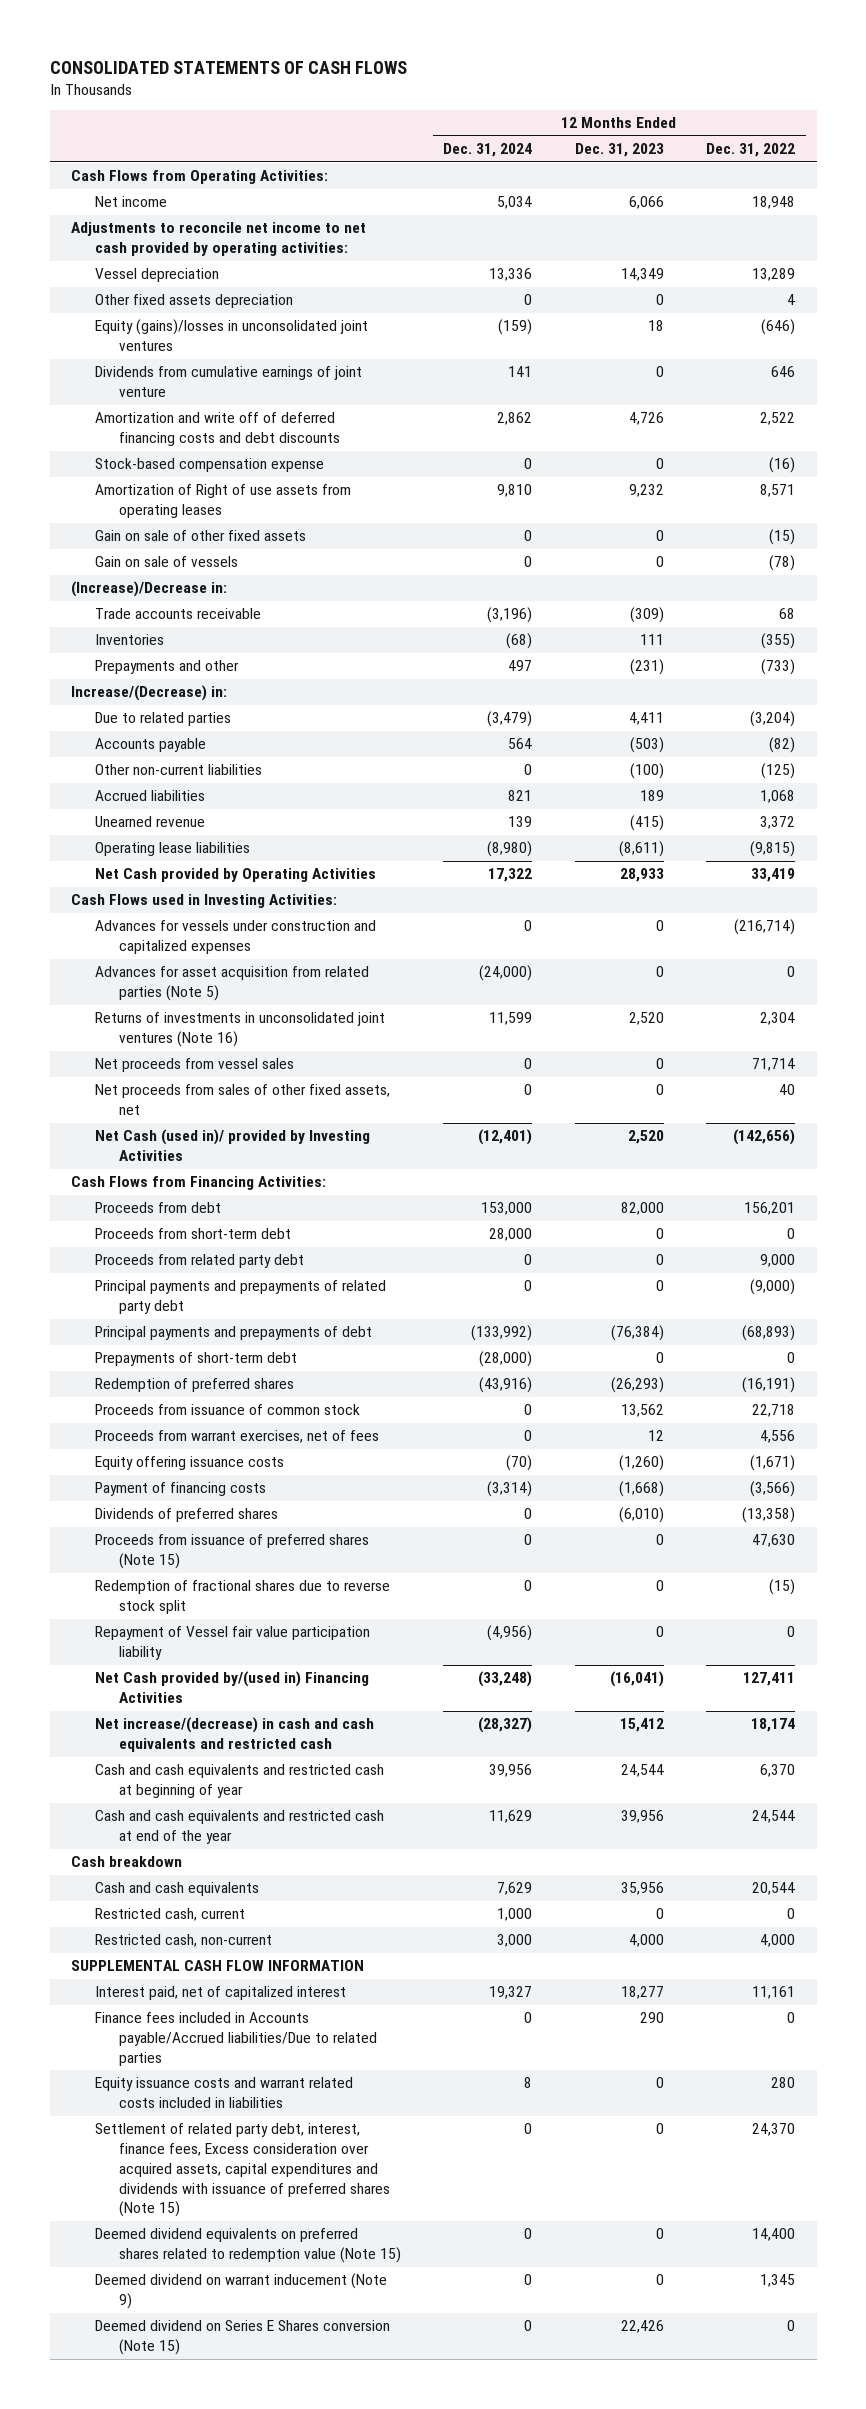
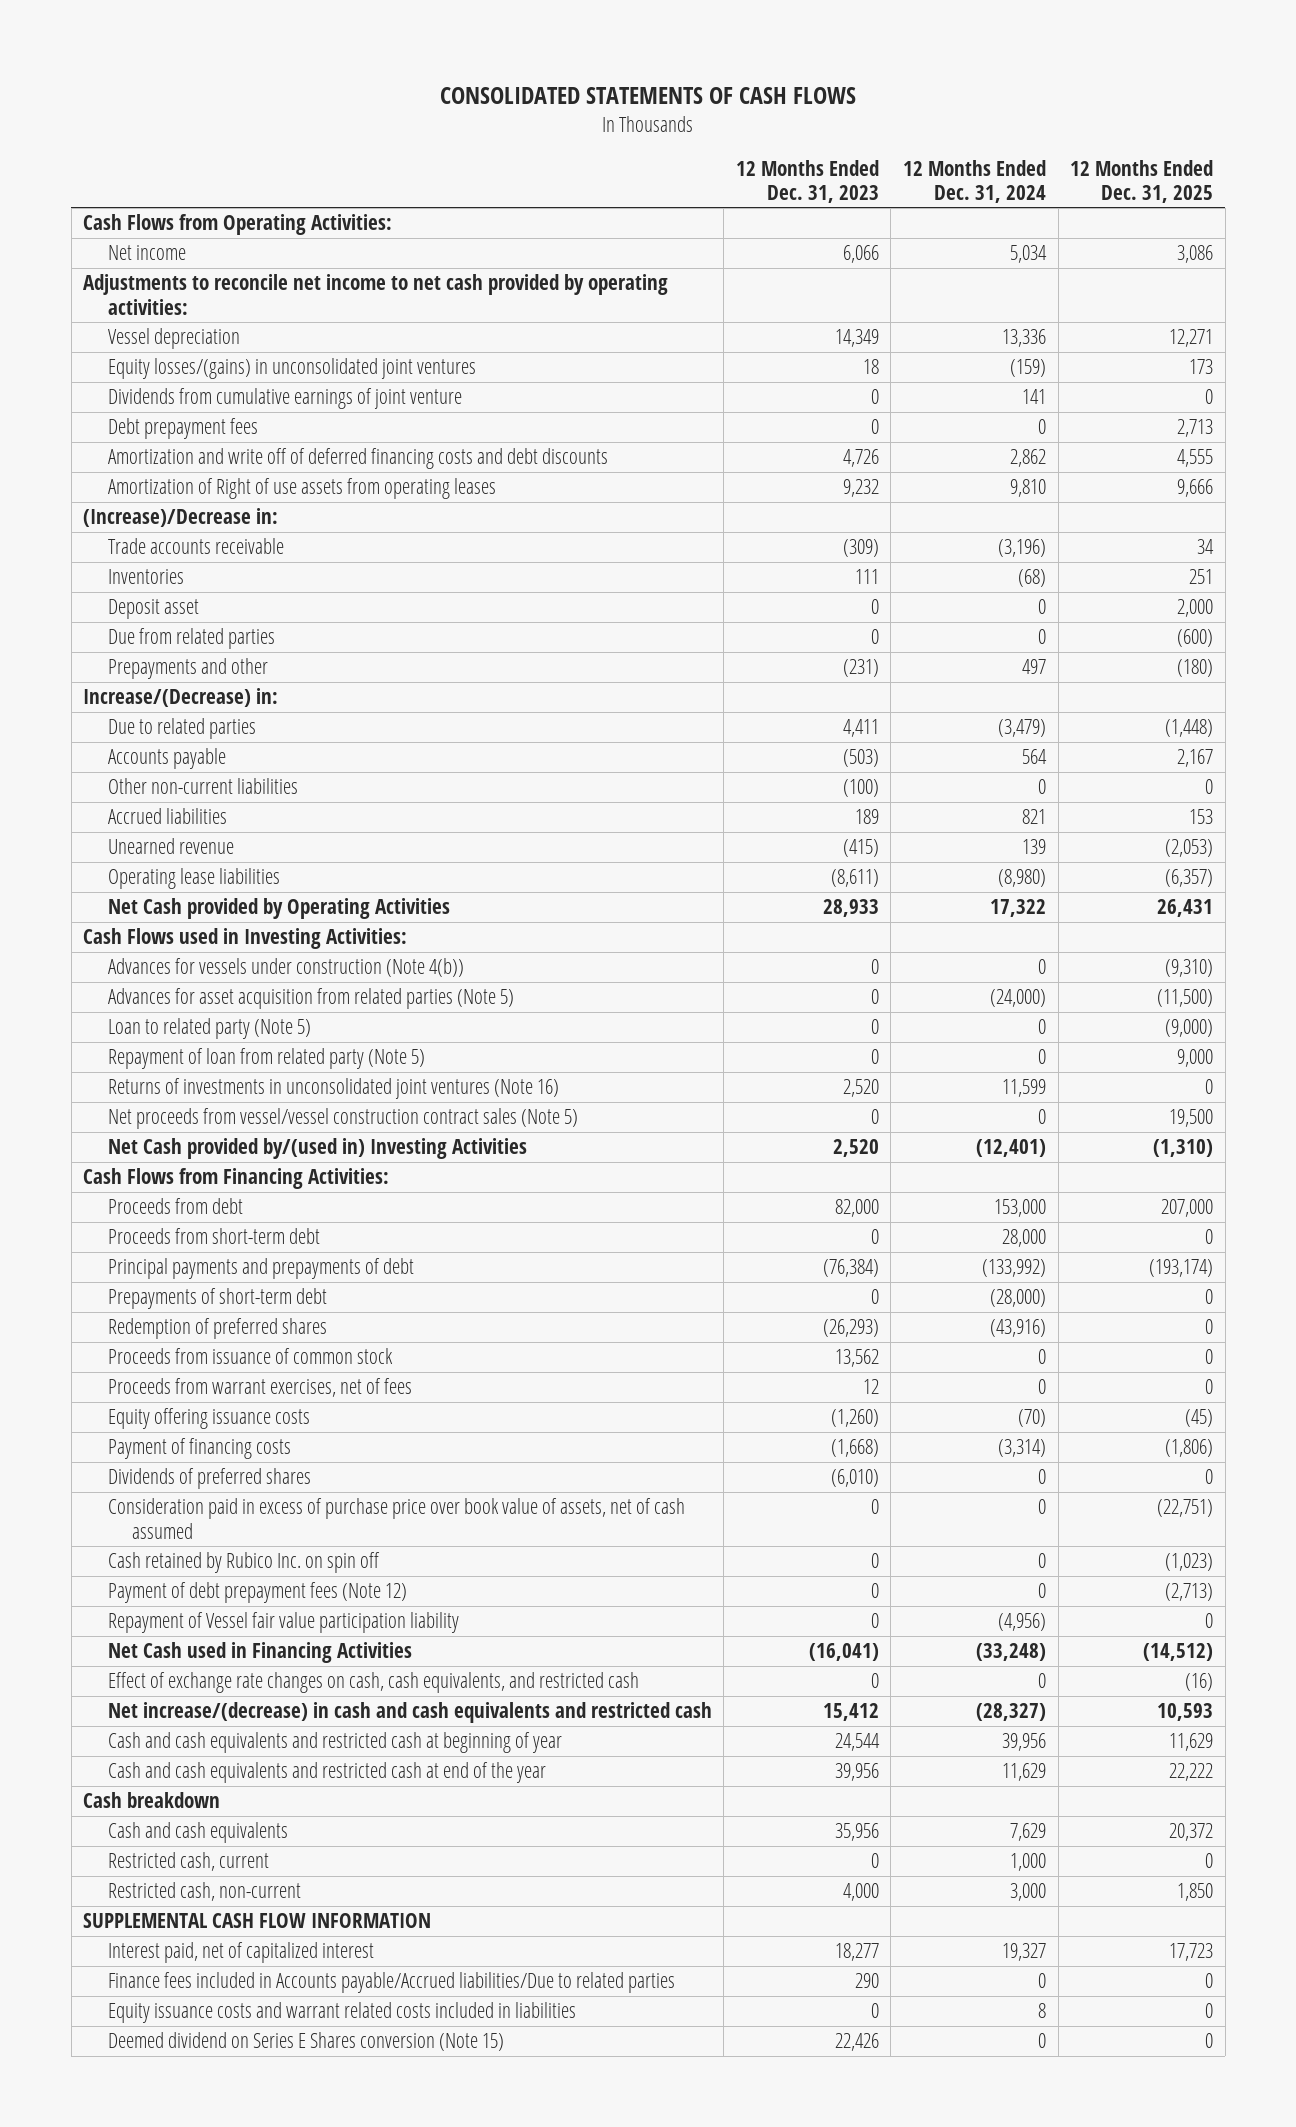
- | 12 Months Ended Dec. 31, 2024 | 12 Months Ended Dec. 31, 2023 | 12 Months Ended Dec. 31, 2022
+ | 12 Months Ended Dec. 31, 2023 | 12 Months Ended Dec. 31, 2024 | 12 Months Ended Dec. 31, 2025
- Other fixed assets depreciation | 0 | 0 | 4
- Equity (gains)/losses in unconsolidated joint ventures | (159) | 18 | (646)
+ Equity losses/(gains) in unconsolidated joint ventures | 18 | (159) | 173
+ Debt prepayment fees | 0 | 0 | 2,713
- Stock-based compensation expense | 0 | 0 | (16)
- Gain on sale of other fixed assets | 0 | 0 | (15)
- Gain on sale of vessels | 0 | 0 | (78)
+ Deposit asset | 0 | 0 | 2,000
+ Due from related parties | 0 | 0 | (600)
- Advances for vessels under construction and capitalized expenses | 0 | 0 | (216,714)
+ Advances for vessels under construction (Note 4(b)) | 0 | 0 | (9,310)
+ Loan to related party (Note 5) | 0 | 0 | (9,000)
+ Repayment of loan from related party (Note 5) | 0 | 0 | 9,000
- Net proceeds from vessel sales | 0 | 0 | 71,714
- Net proceeds from sales of other fixed assets, net | 0 | 0 | 40
- Net Cash (used in)/ provided by Investing Activities | (12,401) | 2,520 | (142,656)
+ Net proceeds from vessel/vessel construction contract sales (Note 5) | 0 | 0 | 19,500
+ Net Cash provided by/(used in) Investing Activities | 2,520 | (12,401) | (1,310)
- Proceeds from related party debt | 0 | 0 | 9,000
- Principal payments and prepayments of related party debt | 0 | 0 | (9,000)
- Proceeds from issuance of preferred shares (Note 15) | 0 | 0 | 47,630
- Redemption of fractional shares due to reverse stock split | 0 | 0 | (15)
+ Consideration paid in excess of purchase price over book value of assets, net of cash assumed | 0 | 0 | (22,751)
+ Cash retained by Rubico Inc. on spin off | 0 | 0 | (1,023)
+ Payment of debt prepayment fees (Note 12) | 0 | 0 | (2,713)
- Net Cash provided by/(used in) Financing Activities | (33,248) | (16,041) | 127,411
+ Net Cash used in Financing Activities | (16,041) | (33,248) | (14,512)
+ Effect of exchange rate changes on cash, cash equivalents, and restricted cash | 0 | 0 | (16)
- Settlement of related party debt, interest, finance fees, Excess consideration over acquired assets, capital expenditures and dividends with issuance of preferred shares (Note 15) | 0 | 0 | 24,370
- Deemed dividend equivalents on preferred shares related to redemption value (Note 15) | 0 | 0 | 14,400
- Deemed dividend on warrant inducement (Note 9) | 0 | 0 | 1,345

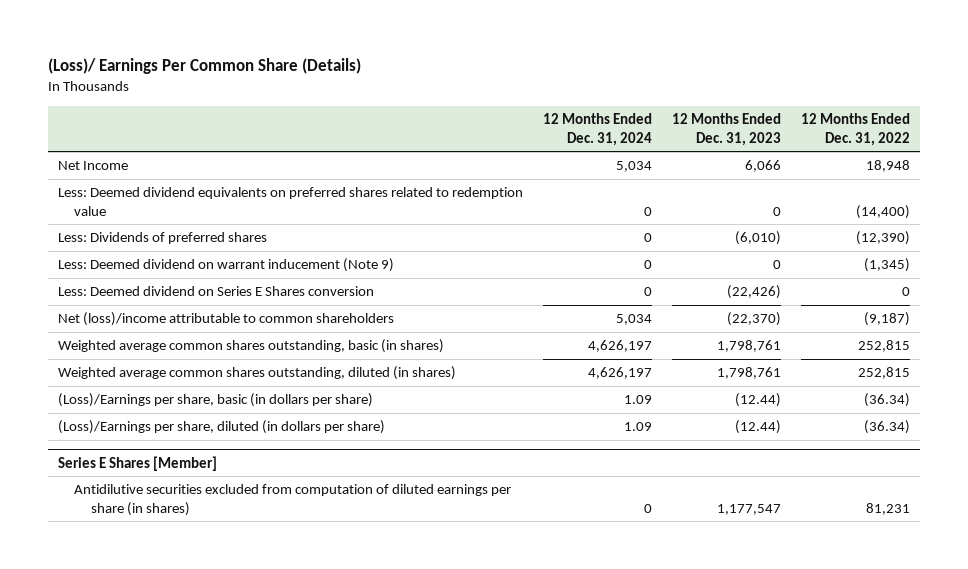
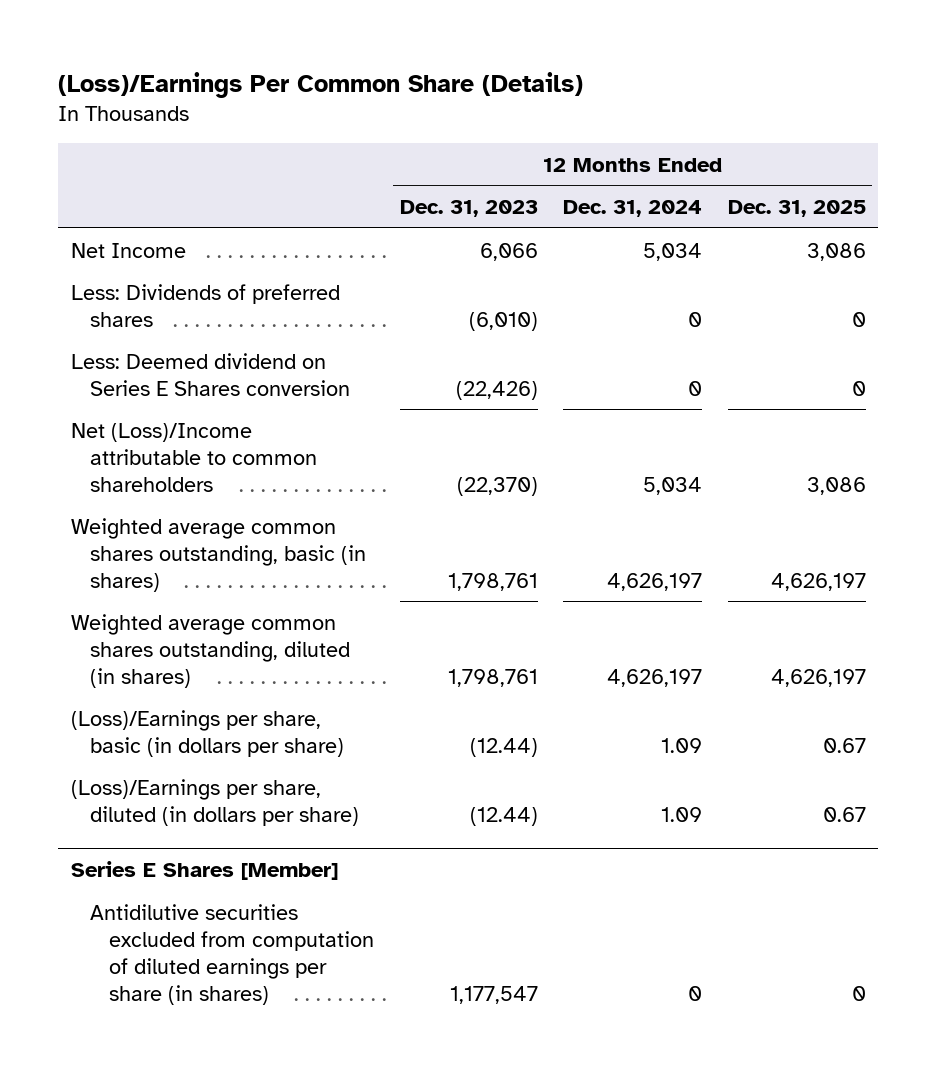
- (Loss)/ Earnings Per Common Share (Details)
+ (Loss)/Earnings Per Common Share (Details)
- | 12 Months Ended Dec. 31, 2024 | 12 Months Ended Dec. 31, 2023 | 12 Months Ended Dec. 31, 2022
+ | 12 Months Ended Dec. 31, 2023 | 12 Months Ended Dec. 31, 2024 | 12 Months Ended Dec. 31, 2025
- Less: Deemed dividend equivalents on preferred shares related to redemption value | 0 | 0 | (14,400)
- Less: Deemed dividend on warrant inducement (Note 9) | 0 | 0 | (1,345)
- Net (loss)/income attributable to common shareholders | 5,034 | (22,370) | (9,187)
+ Net (Loss)/Income attributable to common shareholders | (22,370) | 5,034 | 3,086

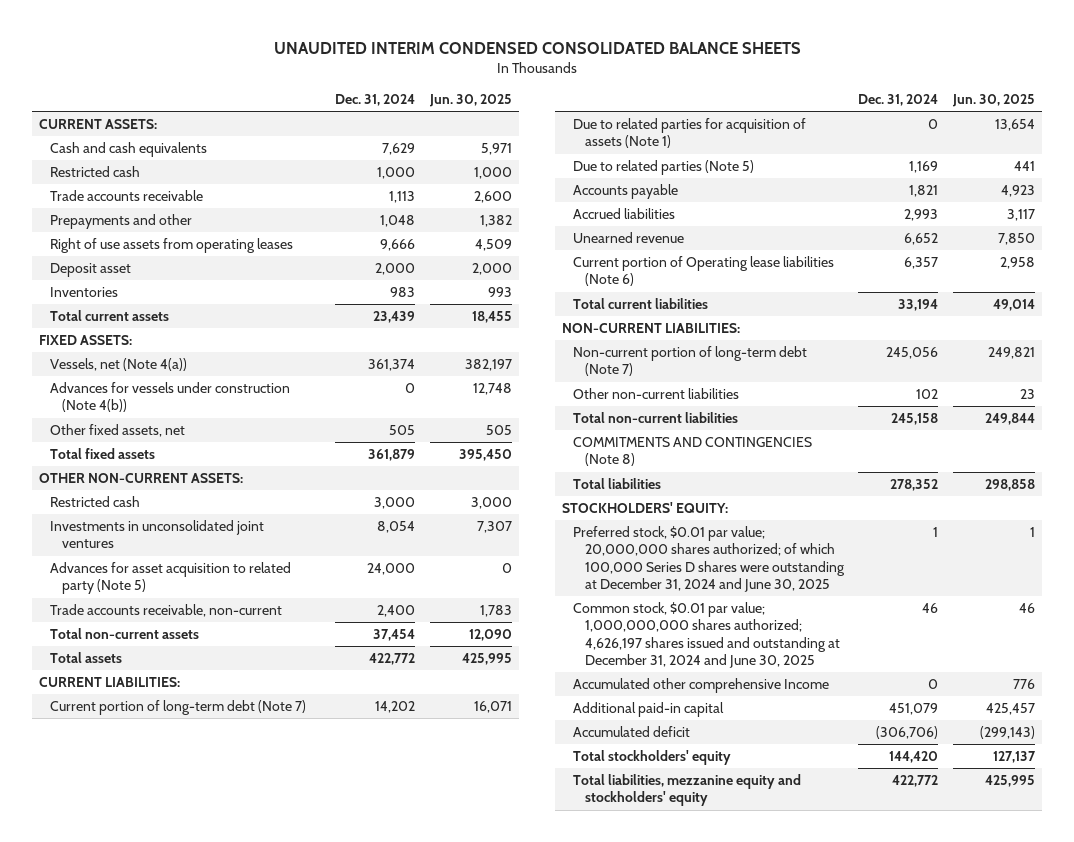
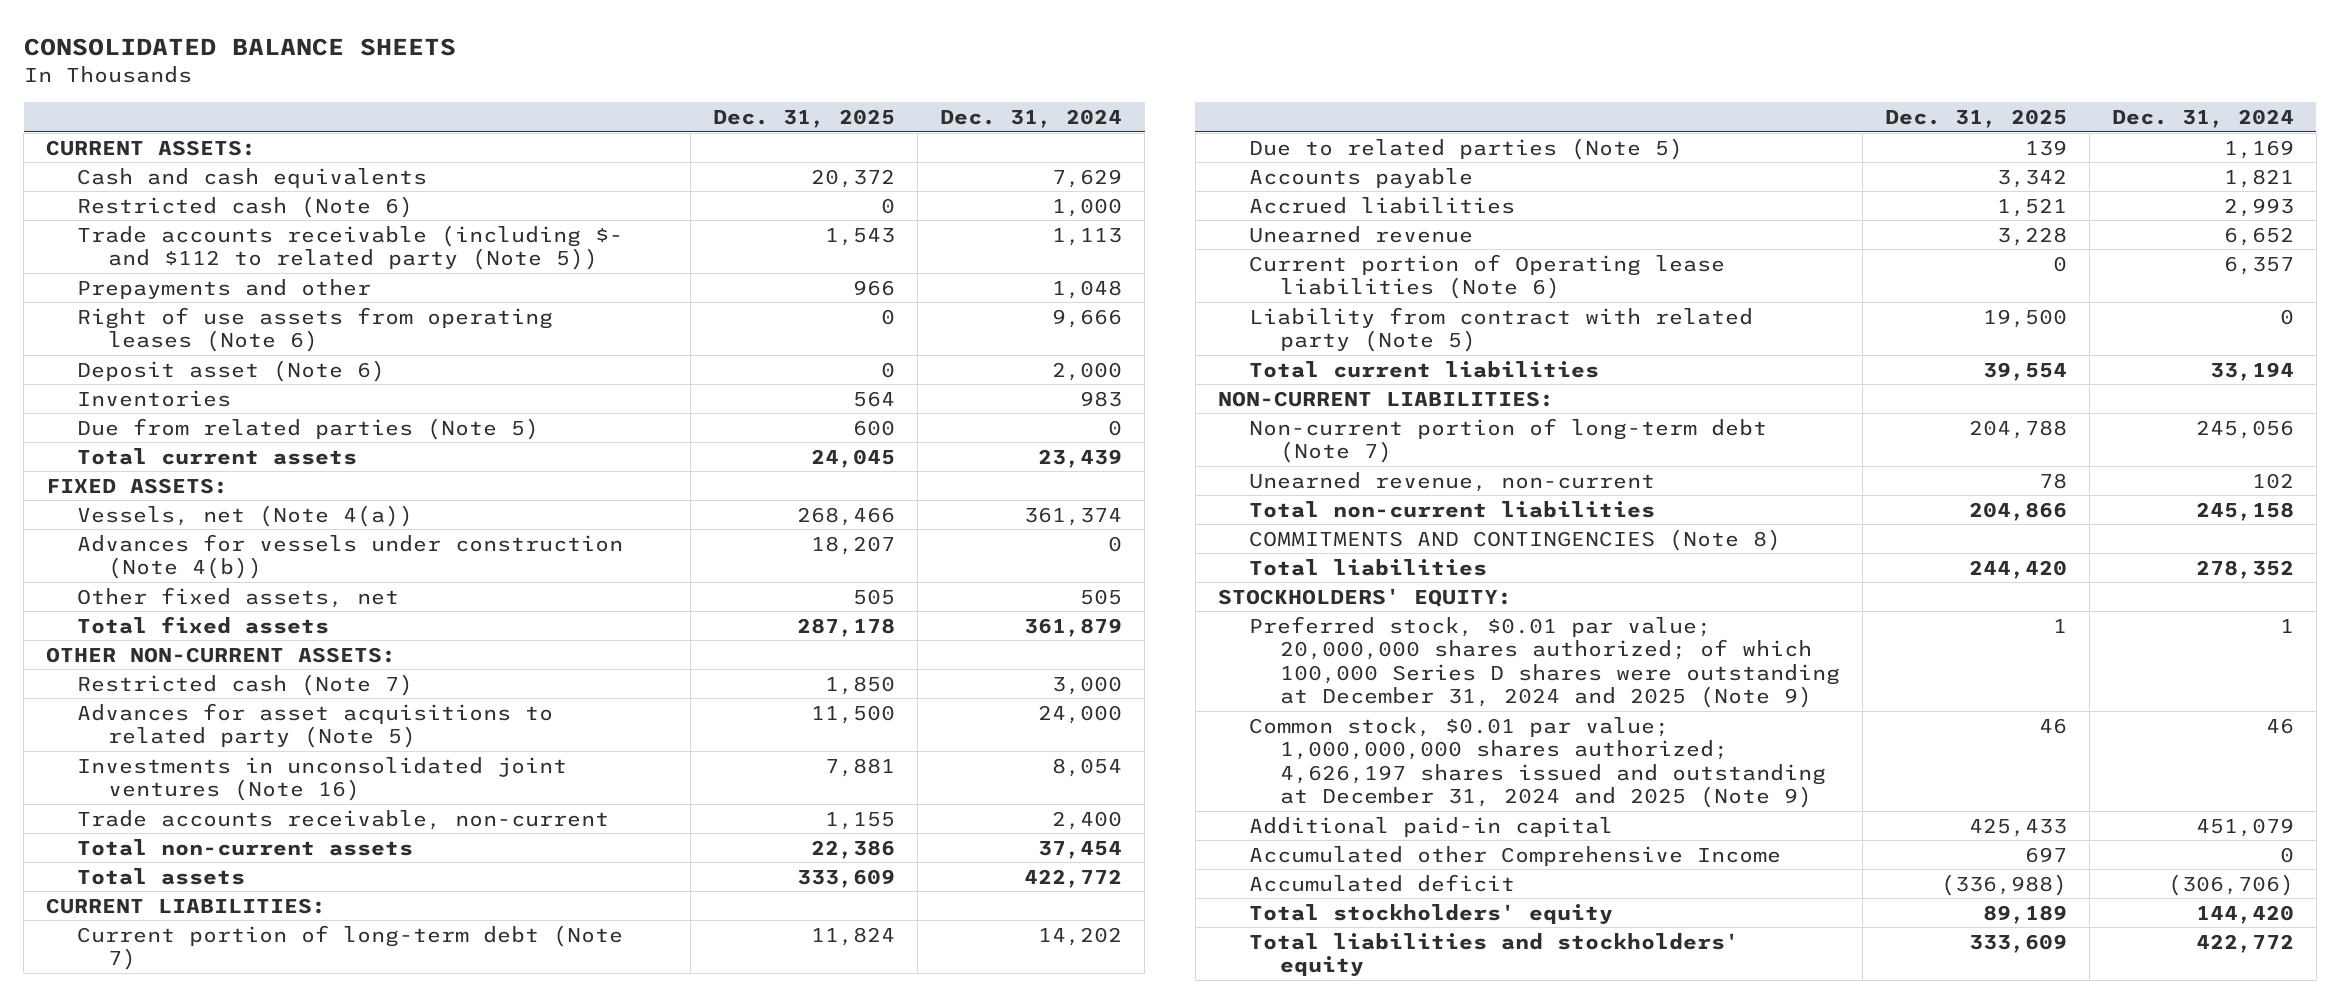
- UNAUDITED INTERIM CONDENSED CONSOLIDATED BALANCE SHEETS
+ CONSOLIDATED BALANCE SHEETS
- | Dec. 31, 2024 | Jun. 30, 2025
+ | Dec. 31, 2025 | Dec. 31, 2024
- Restricted cash | 1,000 | 1,000
- Trade accounts receivable | 1,113 | 2,600
+ Restricted cash (Note 6) | 0 | 1,000
+ Trade accounts receivable (including $- and $112 to related party (Note 5)) | 1,543 | 1,113
- Right of use assets from operating leases | 9,666 | 4,509
- Deposit asset | 2,000 | 2,000
+ Right of use assets from operating leases (Note 6) | 0 | 9,666
+ Deposit asset (Note 6) | 0 | 2,000
+ Due from related parties (Note 5) | 600 | 0
- Restricted cash | 3,000 | 3,000
- Investments in unconsolidated joint ventures | 8,054 | 7,307
- Advances for asset acquisition to related party (Note 5) | 24,000 | 0
+ Restricted cash (Note 7) | 1,850 | 3,000
+ Advances for asset acquisitions to related party (Note 5) | 11,500 | 24,000
+ Investments in unconsolidated joint ventures (Note 16) | 7,881 | 8,054
- Due to related parties for acquisition of assets (Note 1) | 0 | 13,654
+ Liability from contract with related party (Note 5) | 19,500 | 0
- Other non-current liabilities | 102 | 23
+ Unearned revenue, non-current | 78 | 102
- Preferred stock, $0.01 par value; 20,000,000 shares authorized; of which 100,000 Series D shares were outstanding at December 31, 2024 and June 30, 2025 | 1 | 1
- Common stock, $0.01 par value; 1,000,000,000 shares authorized; 4,626,197 shares issued and outstanding at December 31, 2024 and June 30, 2025 | 46 | 46
- Accumulated other comprehensive Income | 0 | 776
+ Preferred stock, $0.01 par value; 20,000,000 shares authorized; of which 100,000 Series D shares were outstanding at December 31, 2024 and 2025 (Note 9) | 1 | 1
+ Common stock, $0.01 par value; 1,000,000,000 shares authorized; 4,626,197 shares issued and outstanding at December 31, 2024 and 2025 (Note 9) | 46 | 46
+ Accumulated other Comprehensive Income | 697 | 0
- Total liabilities, mezzanine equity and stockholders' equity | 422,772 | 425,995
+ Total liabilities and stockholders' equity | 333,609 | 422,772

